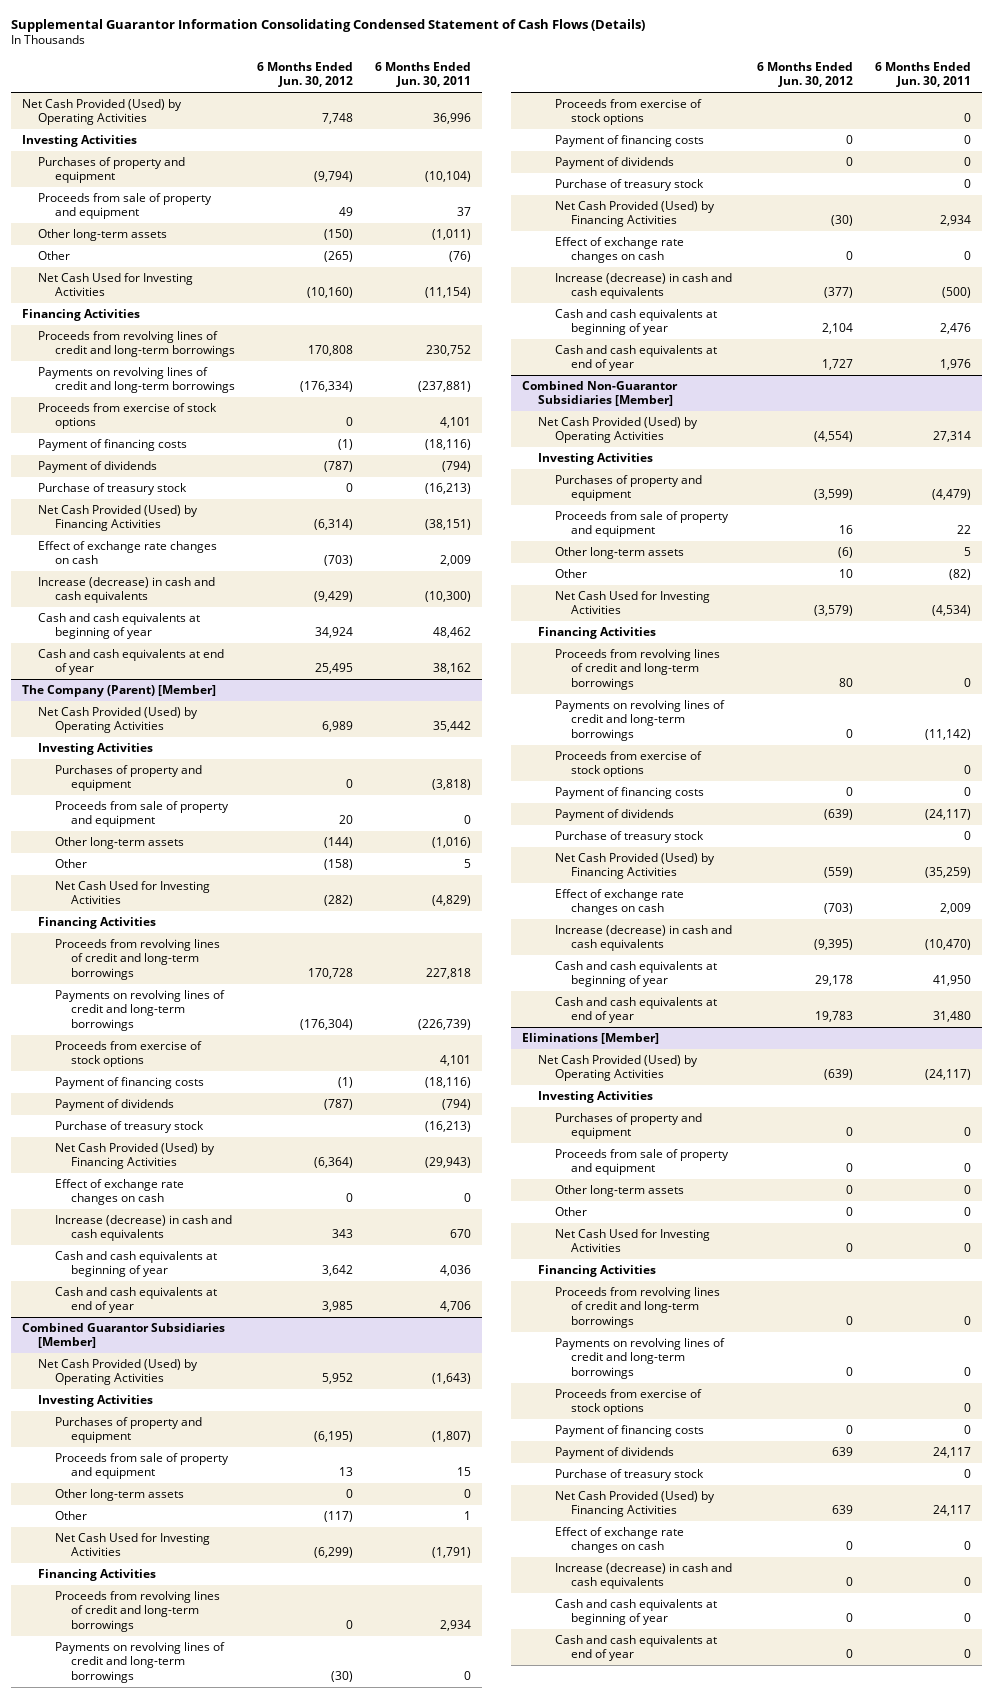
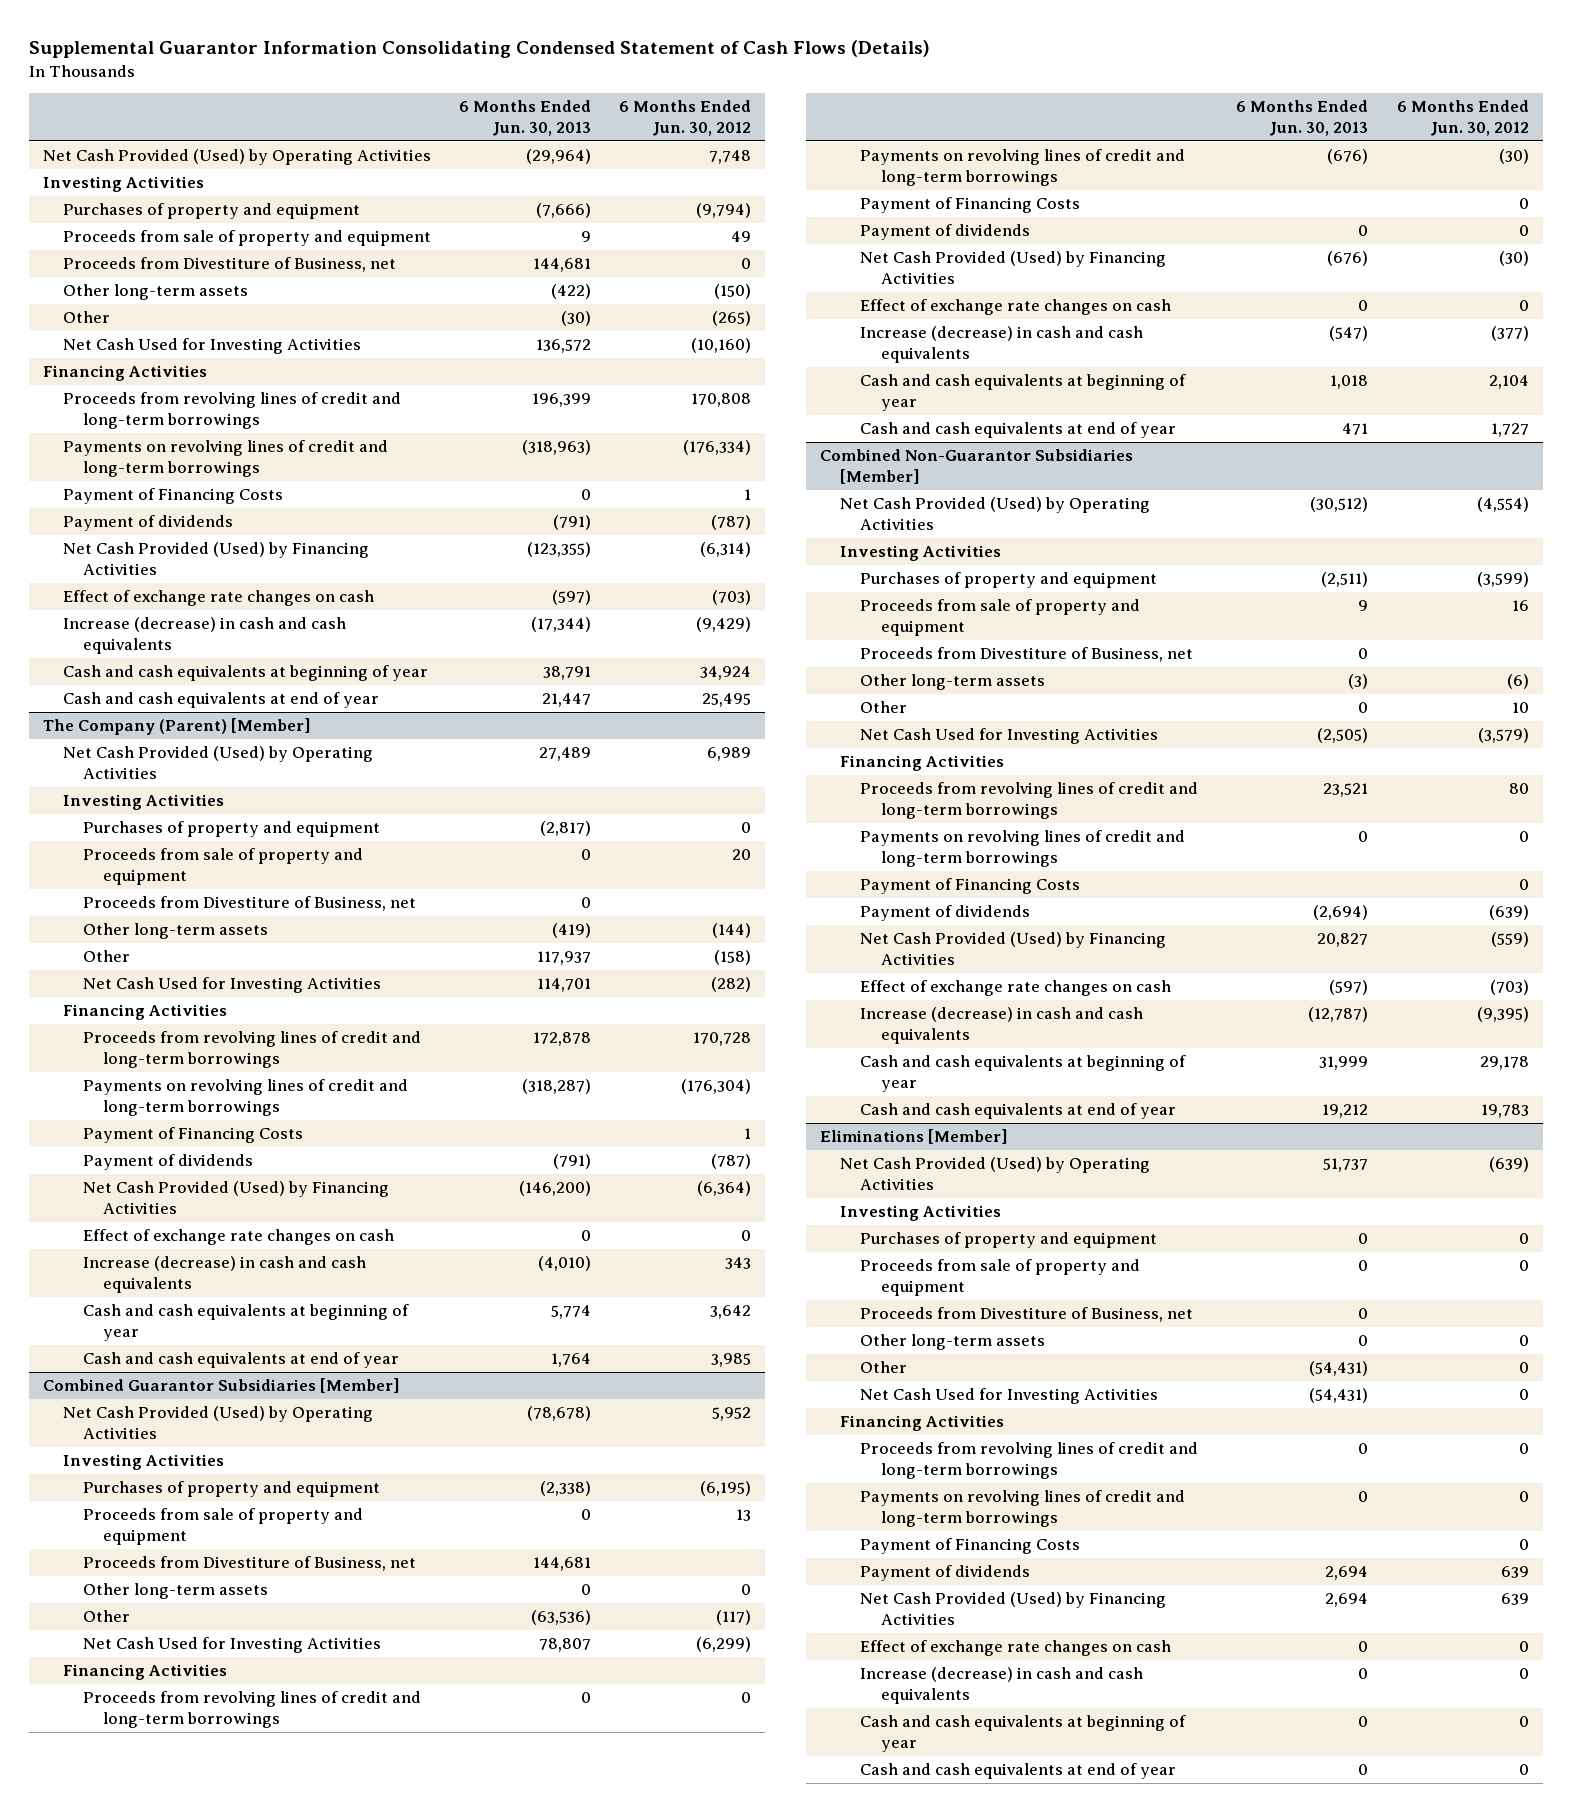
- | 6 Months Ended Jun. 30, 2012 | 6 Months Ended Jun. 30, 2011
+ | 6 Months Ended Jun. 30, 2013 | 6 Months Ended Jun. 30, 2012
+ Proceeds from Divestiture of Business, net | 144,681 | 0
- Proceeds from exercise of stock options | 0 | 4,101
- Payment of financing costs | (1) | (18,116)
+ Payment of Financing Costs | 0 | 1
- Purchase of treasury stock | 0 | (16,213)
@ The Company (Parent) [Member]
+ Proceeds from Divestiture of Business, net | 0 |
- Proceeds from exercise of stock options | | 4,101
- Payment of financing costs | (1) | (18,116)
+ Payment of Financing Costs | | 1
- Purchase of treasury stock | | (16,213)
@ Combined Guarantor Subsidiaries [Member]
+ Proceeds from Divestiture of Business, net | 144,681 |
- Proceeds from exercise of stock options | | 0
- Payment of financing costs | 0 | 0
+ Payment of Financing Costs | | 0
- Purchase of treasury stock | | 0
@ Combined Non-Guarantor Subsidiaries [Member]
+ Proceeds from Divestiture of Business, net | 0 |
- Proceeds from exercise of stock options | | 0
- Payment of financing costs | 0 | 0
+ Payment of Financing Costs | | 0
- Purchase of treasury stock | | 0
@ Eliminations [Member]
+ Proceeds from Divestiture of Business, net | 0 |
- Proceeds from exercise of stock options | | 0
- Payment of financing costs | 0 | 0
+ Payment of Financing Costs | | 0
- Purchase of treasury stock | | 0

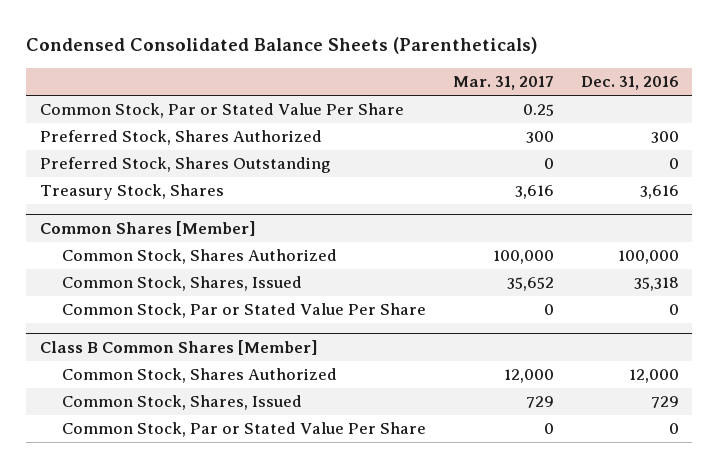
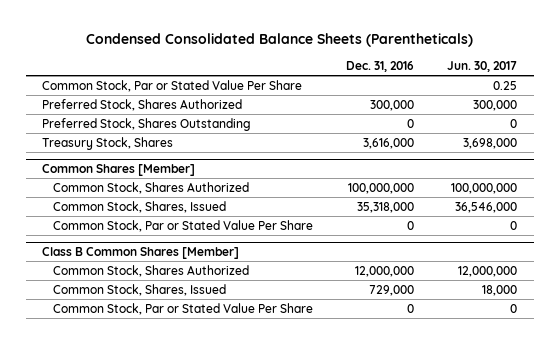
- | Mar. 31, 2017 | Dec. 31, 2016
+ | Dec. 31, 2016 | Jun. 30, 2017
- Preferred Stock, Shares Authorized | 300 | 300
+ Preferred Stock, Shares Authorized | 300,000 | 300,000
- Treasury Stock, Shares | 3,616 | 3,616
+ Treasury Stock, Shares | 3,616,000 | 3,698,000
@ Common Shares [Member]
- Common Stock, Shares Authorized | 100,000 | 100,000
- Common Stock, Shares, Issued | 35,652 | 35,318
+ Common Stock, Shares Authorized | 100,000,000 | 100,000,000
+ Common Stock, Shares, Issued | 35,318,000 | 36,546,000
@ Class B Common Shares [Member]
- Common Stock, Shares Authorized | 12,000 | 12,000
- Common Stock, Shares, Issued | 729 | 729
+ Common Stock, Shares Authorized | 12,000,000 | 12,000,000
+ Common Stock, Shares, Issued | 729,000 | 18,000

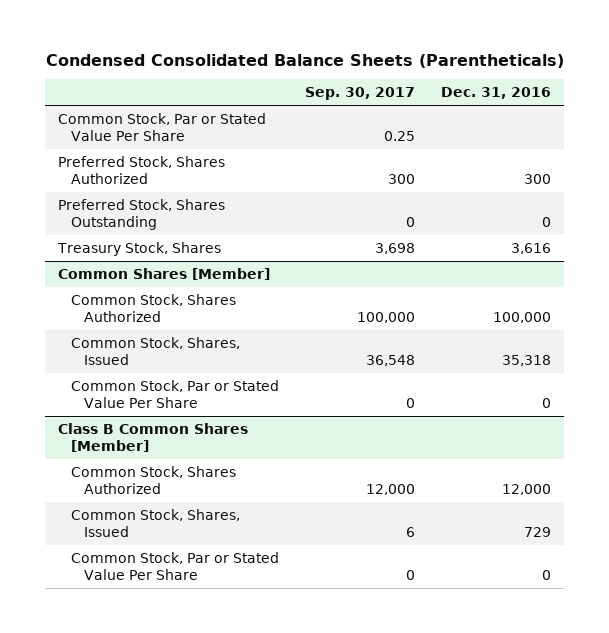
- | Dec. 31, 2016 | Jun. 30, 2017
+ | Sep. 30, 2017 | Dec. 31, 2016
- Preferred Stock, Shares Authorized | 300,000 | 300,000
+ Preferred Stock, Shares Authorized | 300 | 300
- Treasury Stock, Shares | 3,616,000 | 3,698,000
+ Treasury Stock, Shares | 3,698 | 3,616
@ Common Shares [Member]
- Common Stock, Shares Authorized | 100,000,000 | 100,000,000
- Common Stock, Shares, Issued | 35,318,000 | 36,546,000
+ Common Stock, Shares Authorized | 100,000 | 100,000
+ Common Stock, Shares, Issued | 36,548 | 35,318
@ Class B Common Shares [Member]
- Common Stock, Shares Authorized | 12,000,000 | 12,000,000
- Common Stock, Shares, Issued | 729,000 | 18,000
+ Common Stock, Shares Authorized | 12,000 | 12,000
+ Common Stock, Shares, Issued | 6 | 729

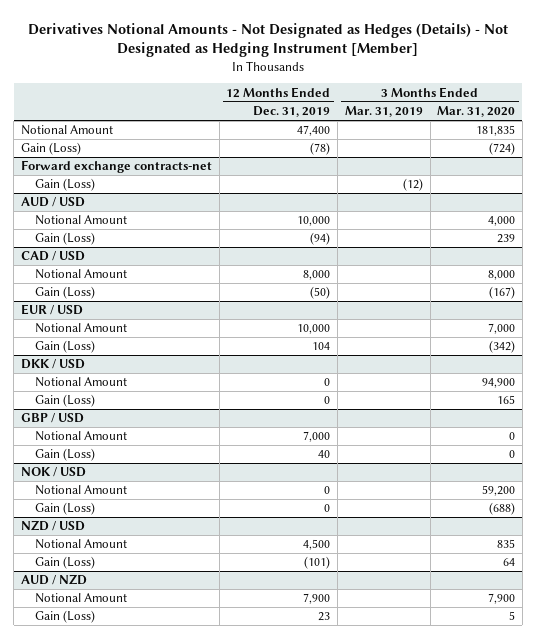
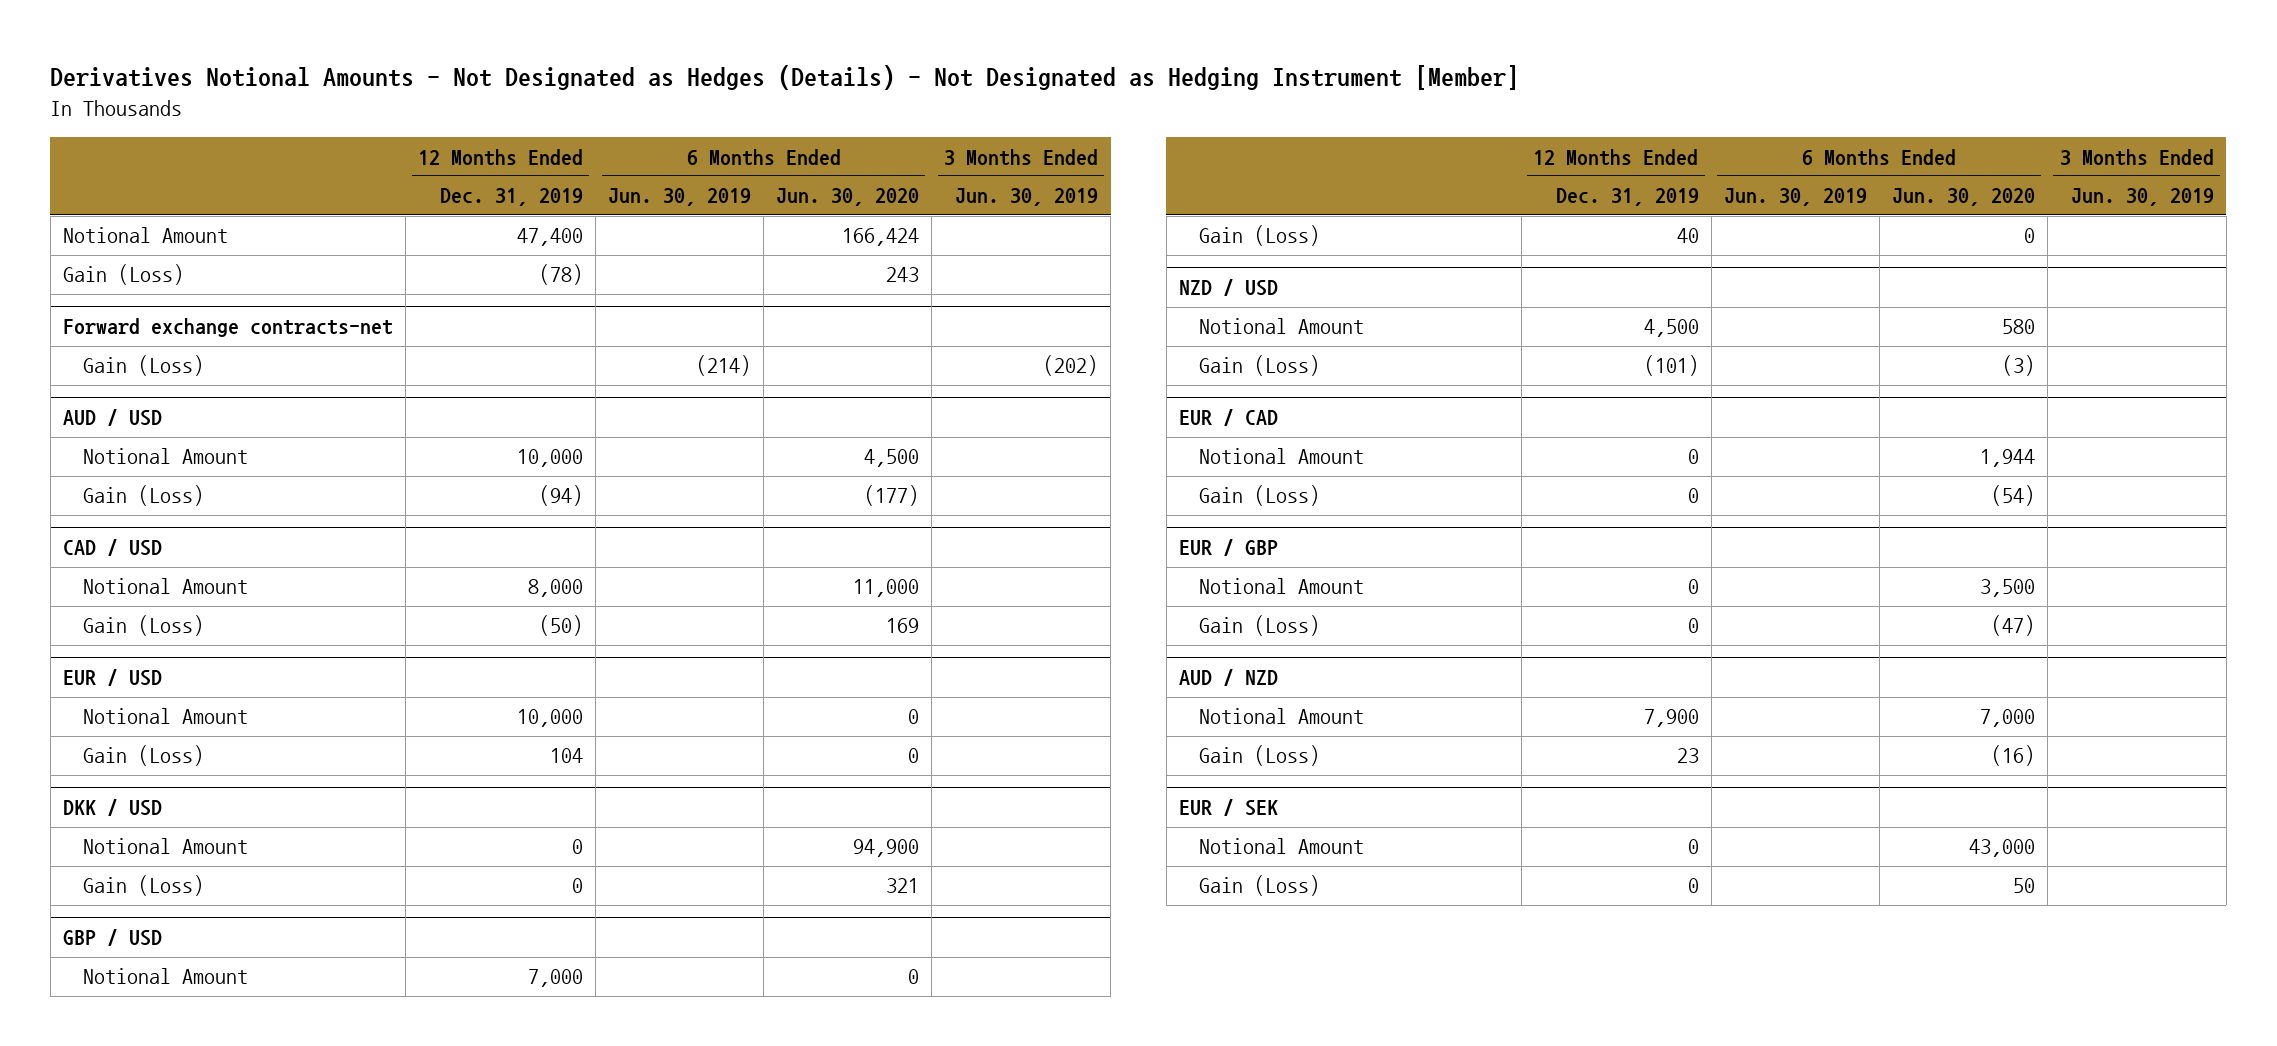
- | 12 Months Ended Dec. 31, 2019 | 3 Months Ended Mar. 31, 2019 | 3 Months Ended Mar. 31, 2020
+ | 12 Months Ended Dec. 31, 2019 | 6 Months Ended Jun. 30, 2019 | 6 Months Ended Jun. 30, 2020 | 3 Months Ended Jun. 30, 2019
- NOK / USD
- Notional Amount | 0 | | 59,200
- Gain (Loss) | 0 | | (688)
+ EUR / CAD
+ Notional Amount | 0 | | 1,944 |
+ Gain (Loss) | 0 | | (54) |
+ EUR / GBP
+ Notional Amount | 0 | | 3,500 |
+ Gain (Loss) | 0 | | (47) |
+ EUR / SEK
+ Notional Amount | 0 | | 43,000 |
+ Gain (Loss) | 0 | | 50 |

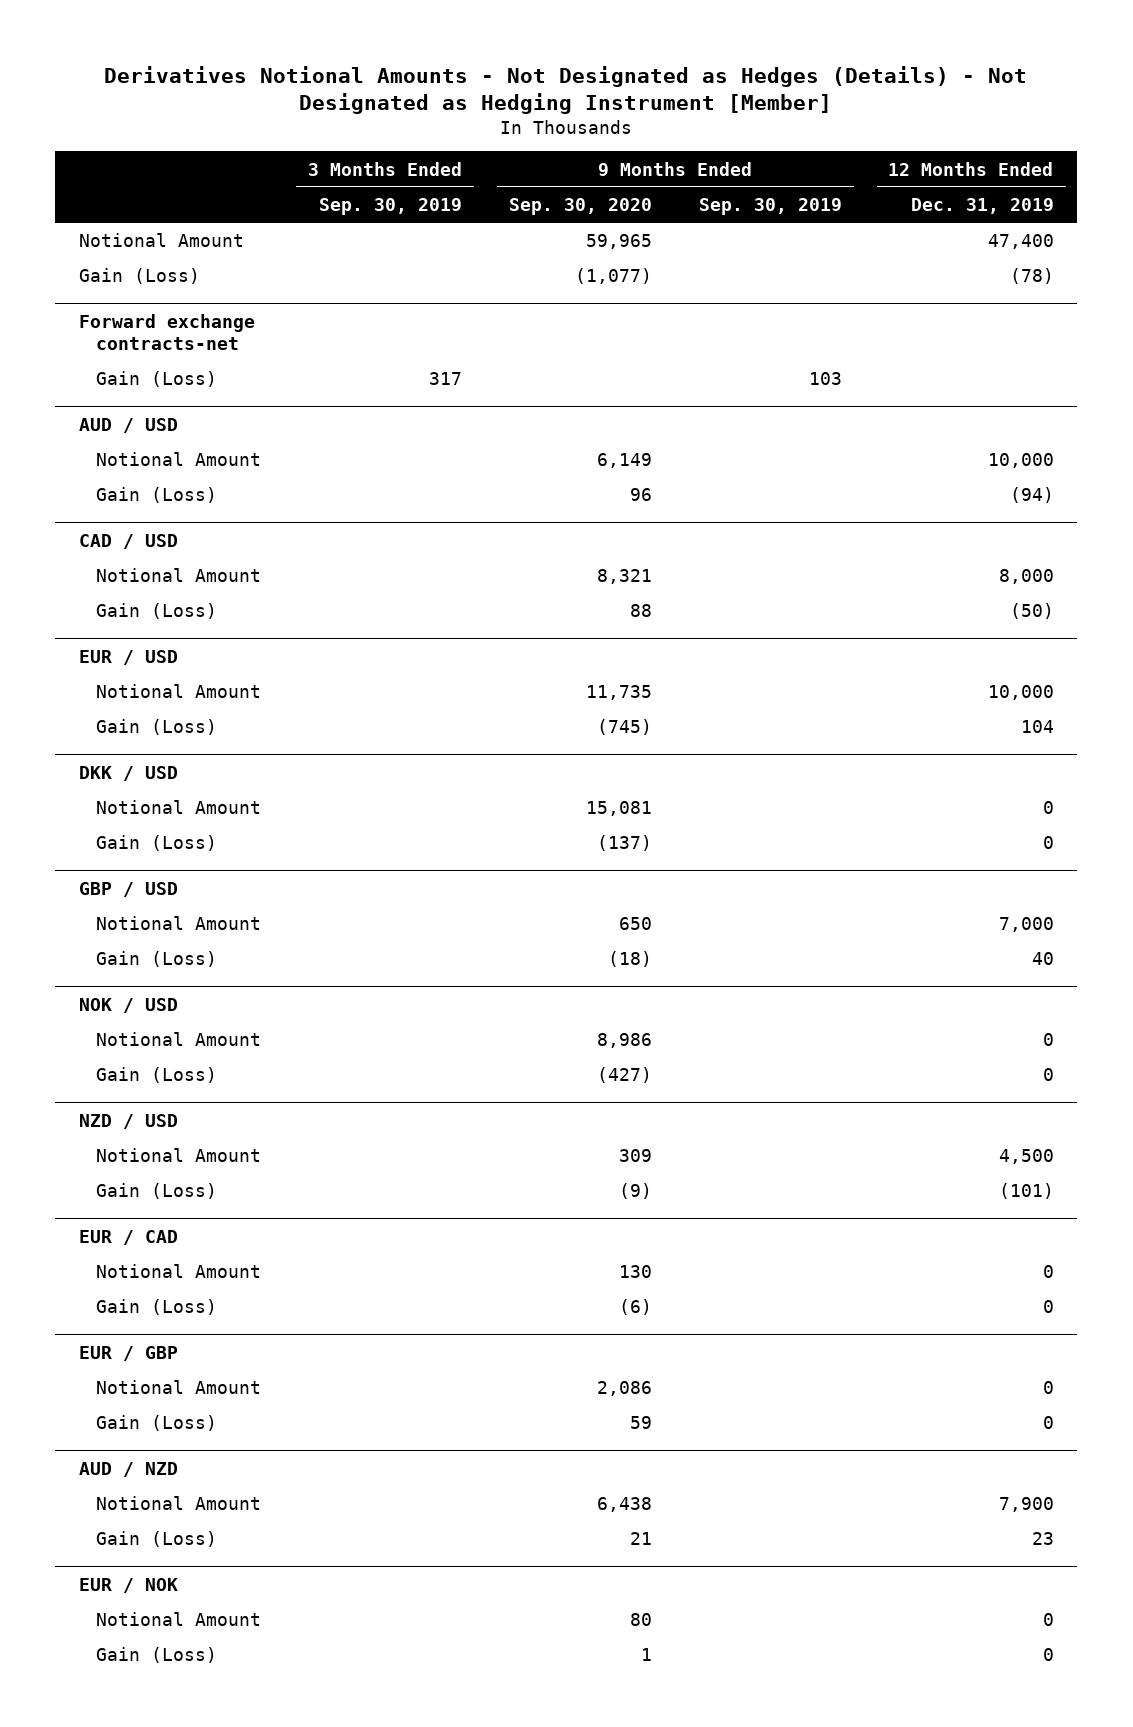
- | 12 Months Ended Dec. 31, 2019 | 6 Months Ended Jun. 30, 2019 | 6 Months Ended Jun. 30, 2020 | 3 Months Ended Jun. 30, 2019
+ | 3 Months Ended Sep. 30, 2019 | 9 Months Ended Sep. 30, 2020 | 9 Months Ended Sep. 30, 2019 | 12 Months Ended Dec. 31, 2019
+ NOK / USD
+ Notional Amount | | 8,986 | | 0
+ Gain (Loss) | | (427) | | 0
- EUR / SEK
+ EUR / NOK

